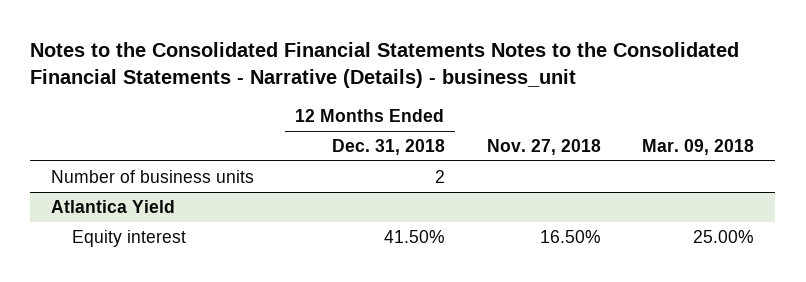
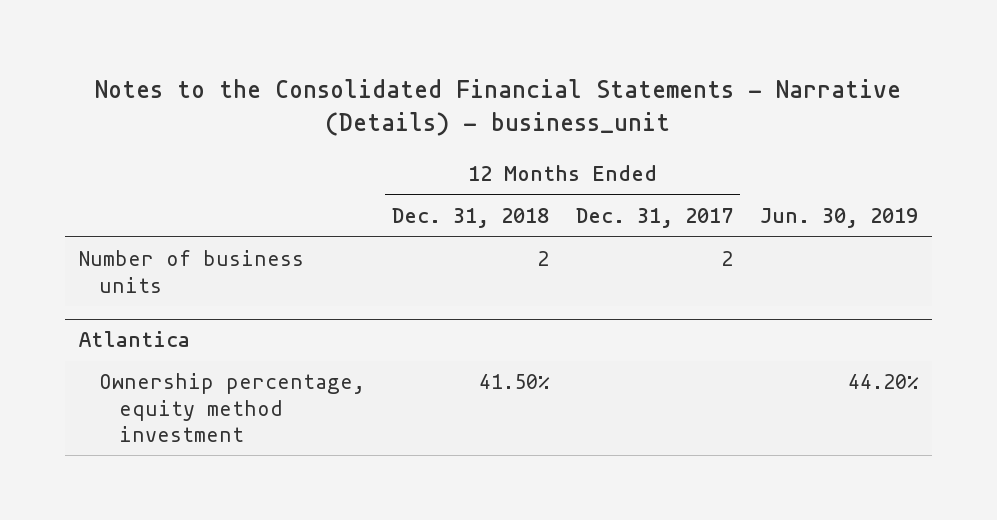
- Notes to the Consolidated Financial Statements Notes to the Consolidated Financial Statements - Narrative (Details) - business_unit
+ Notes to the Consolidated Financial Statements - Narrative (Details) - business_unit
- | 12 Months Ended Dec. 31, 2018 | Nov. 27, 2018 | Mar. 09, 2018
+ | 12 Months Ended Dec. 31, 2018 | 12 Months Ended Dec. 31, 2017 | Jun. 30, 2019
- Atlantica Yield
- Equity interest | 41.50% | 16.50% | 25.00%
+ Atlantica
+ Ownership percentage, equity method investment | 41.50% | | 44.20%

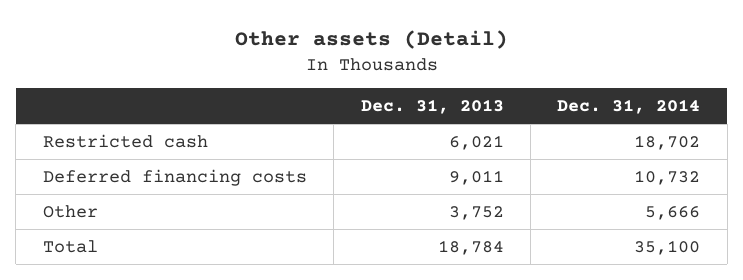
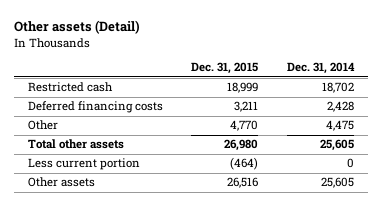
- | Dec. 31, 2013 | Dec. 31, 2014
+ | Dec. 31, 2015 | Dec. 31, 2014
- Deferred financing costs | 9,011 | 10,732
- Other | 3,752 | 5,666
- Total | 18,784 | 35,100
+ Deferred financing costs | 3,211 | 2,428
+ Other | 4,770 | 4,475
+ Total other assets | 26,980 | 25,605
+ Less current portion | (464) | 0
+ Other assets | 26,516 | 25,605

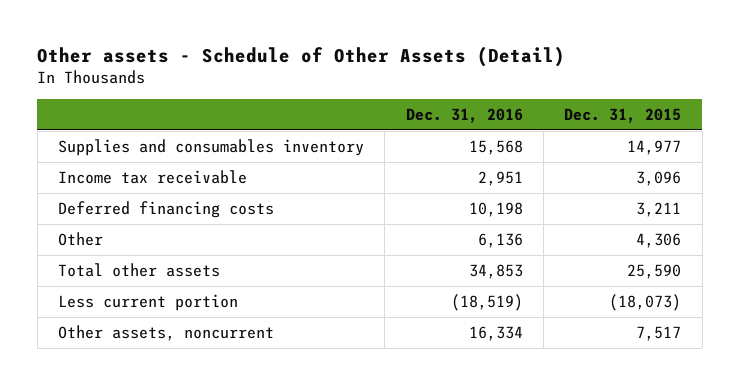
- Other assets (Detail)
+ Other assets - Schedule of Other Assets (Detail)
- | Dec. 31, 2015 | Dec. 31, 2014
+ | Dec. 31, 2016 | Dec. 31, 2015
- Restricted cash | 18,999 | 18,702
+ Supplies and consumables inventory | 15,568 | 14,977
+ Income tax receivable | 2,951 | 3,096
- Other | 4,770 | 4,475
- Total other assets | 26,980 | 25,605
- Less current portion | (464) | 0
- Other assets | 26,516 | 25,605
+ Other | 6,136 | 4,306
+ Total other assets | 34,853 | 25,590
+ Less current portion | (18,519) | (18,073)
+ Other assets, noncurrent | 16,334 | 7,517

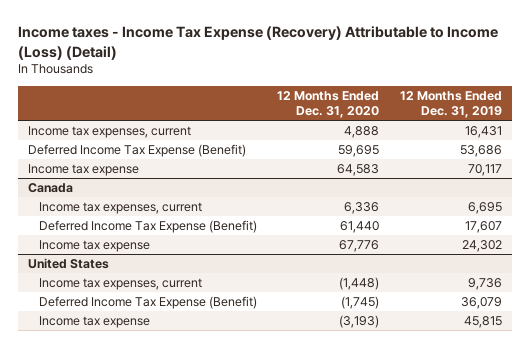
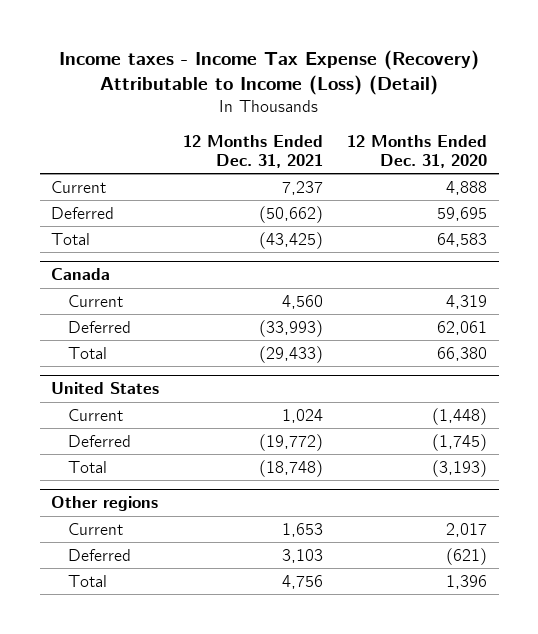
- | 12 Months Ended Dec. 31, 2020 | 12 Months Ended Dec. 31, 2019
+ | 12 Months Ended Dec. 31, 2021 | 12 Months Ended Dec. 31, 2020
- Income tax expenses, current | 4,888 | 16,431
- Deferred Income Tax Expense (Benefit) | 59,695 | 53,686
- Income tax expense | 64,583 | 70,117
+ Current | 7,237 | 4,888
+ Deferred | (50,662) | 59,695
+ Total | (43,425) | 64,583
@ Canada
- Income tax expenses, current | 6,336 | 6,695
- Deferred Income Tax Expense (Benefit) | 61,440 | 17,607
- Income tax expense | 67,776 | 24,302
+ Current | 4,560 | 4,319
+ Deferred | (33,993) | 62,061
+ Total | (29,433) | 66,380
@ United States
- Income tax expenses, current | (1,448) | 9,736
- Deferred Income Tax Expense (Benefit) | (1,745) | 36,079
- Income tax expense | (3,193) | 45,815
+ Current | 1,024 | (1,448)
+ Deferred | (19,772) | (1,745)
+ Total | (18,748) | (3,193)
+ Other regions
+ Current | 1,653 | 2,017
+ Deferred | 3,103 | (621)
+ Total | 4,756 | 1,396

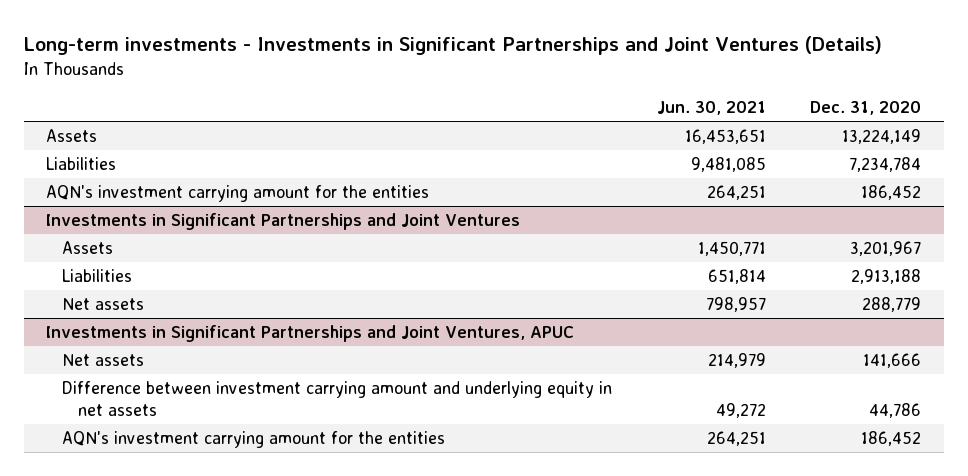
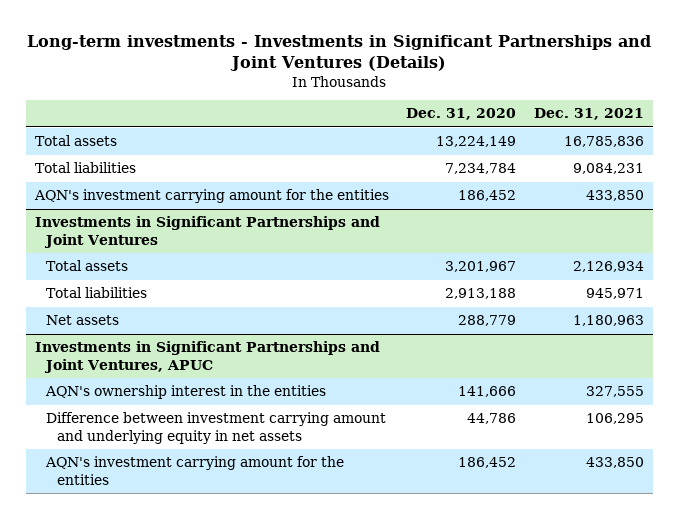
- | Jun. 30, 2021 | Dec. 31, 2020
+ | Dec. 31, 2020 | Dec. 31, 2021
- Assets | 16,453,651 | 13,224,149
- Liabilities | 9,481,085 | 7,234,784
+ Total assets | 13,224,149 | 16,785,836
+ Total liabilities | 7,234,784 | 9,084,231
@ Investments in Significant Partnerships and Joint Ventures
- Assets | 1,450,771 | 3,201,967
- Liabilities | 651,814 | 2,913,188
+ Total assets | 3,201,967 | 2,126,934
+ Total liabilities | 2,913,188 | 945,971
@ Investments in Significant Partnerships and Joint Ventures, APUC
- Net assets | 214,979 | 141,666
+ AQN's ownership interest in the entities | 141,666 | 327,555

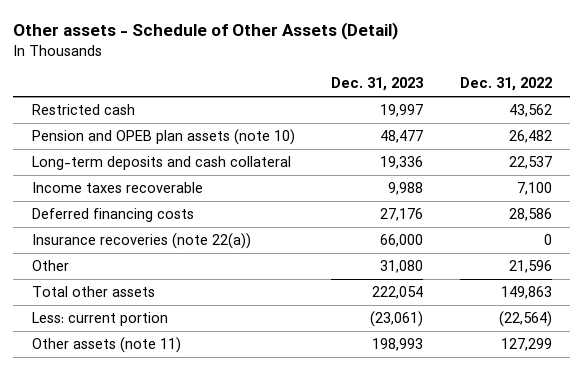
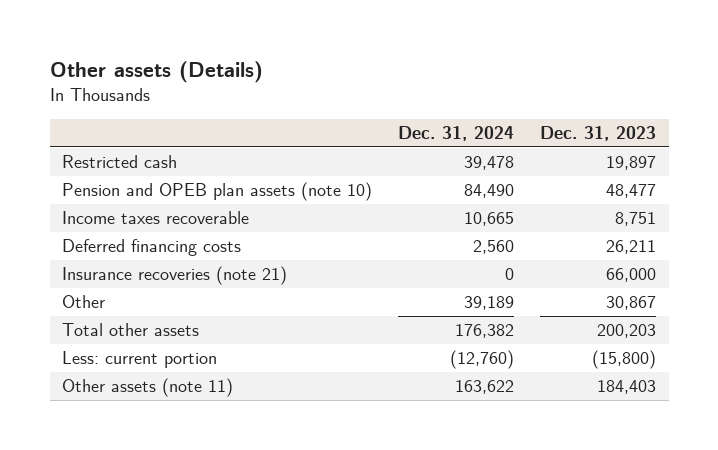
- Other assets - Schedule of Other Assets (Detail)
+ Other assets (Details)
- | Dec. 31, 2023 | Dec. 31, 2022
+ | Dec. 31, 2024 | Dec. 31, 2023
- Restricted cash | 19,997 | 43,562
+ Restricted cash | 39,478 | 19,897
- Long-term deposits and cash collateral | 19,336 | 22,537
- Income taxes recoverable | 9,988 | 7,100
- Deferred financing costs | 27,176 | 28,586
- Insurance recoveries (note 22(a)) | 66,000 | 0
- Other | 31,080 | 21,596
- Total other assets | 222,054 | 149,863
- Less: current portion | (23,061) | (22,564)
- Other assets (note 11) | 198,993 | 127,299
+ Income taxes recoverable | 10,665 | 8,751
+ Deferred financing costs | 2,560 | 26,211
+ Insurance recoveries (note 21) | 0 | 66,000
+ Other | 39,189 | 30,867
+ Total other assets | 176,382 | 200,203
+ Less: current portion | (12,760) | (15,800)
+ Other assets (note 11) | 163,622 | 184,403

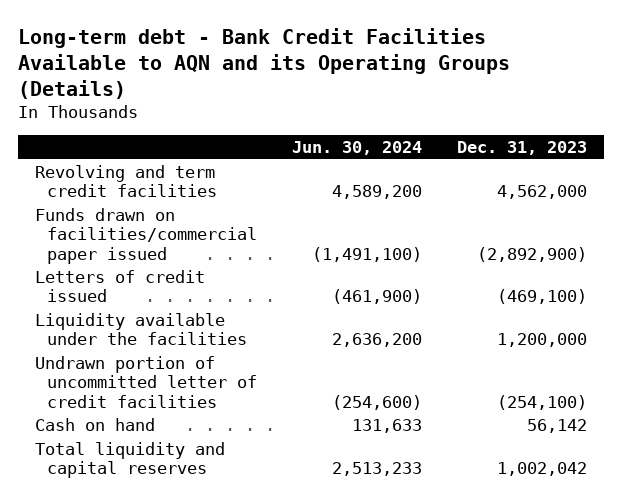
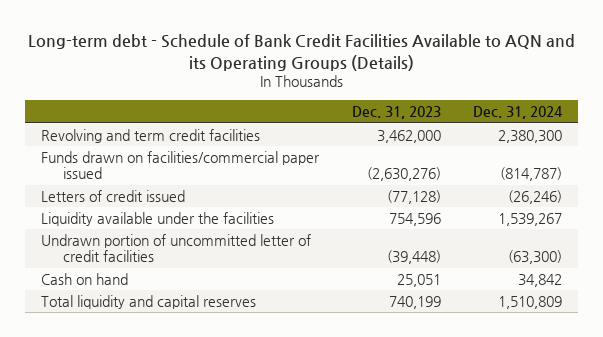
- Long-term debt - Bank Credit Facilities Available to AQN and its Operating Groups (Details)
+ Long-term debt - Schedule of Bank Credit Facilities Available to AQN and its Operating Groups (Details)
- | Jun. 30, 2024 | Dec. 31, 2023
+ | Dec. 31, 2023 | Dec. 31, 2024
- Revolving and term credit facilities | 4,589,200 | 4,562,000
- Funds drawn on facilities/commercial paper issued | (1,491,100) | (2,892,900)
- Letters of credit issued | (461,900) | (469,100)
- Liquidity available under the facilities | 2,636,200 | 1,200,000
- Undrawn portion of uncommitted letter of credit facilities | (254,600) | (254,100)
- Cash on hand | 131,633 | 56,142
- Total liquidity and capital reserves | 2,513,233 | 1,002,042
+ Revolving and term credit facilities | 3,462,000 | 2,380,300
+ Funds drawn on facilities/commercial paper issued | (2,630,276) | (814,787)
+ Letters of credit issued | (77,128) | (26,246)
+ Liquidity available under the facilities | 754,596 | 1,539,267
+ Undrawn portion of uncommitted letter of credit facilities | (39,448) | (63,300)
+ Cash on hand | 25,051 | 34,842
+ Total liquidity and capital reserves | 740,199 | 1,510,809

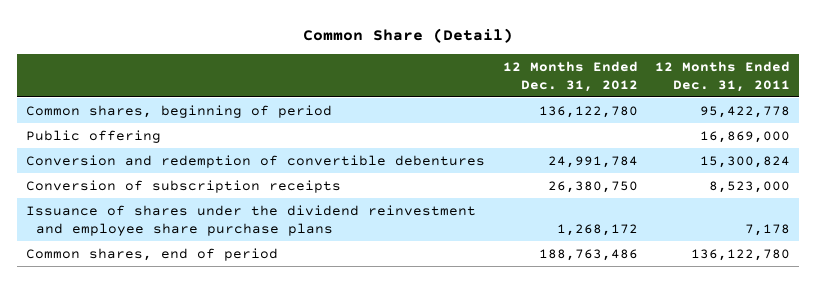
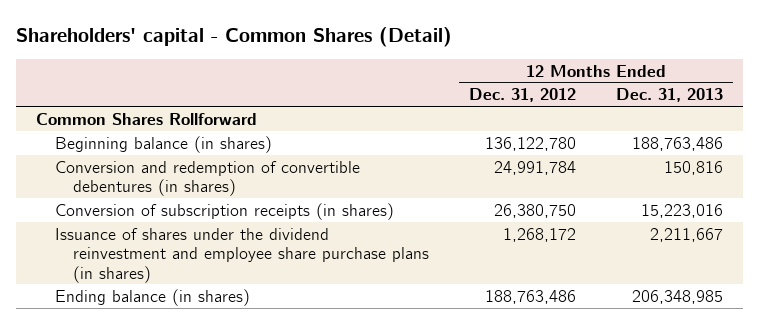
- Common Share (Detail)
+ Shareholders' capital - Common Shares (Detail)
- | 12 Months Ended Dec. 31, 2012 | 12 Months Ended Dec. 31, 2011
+ | 12 Months Ended Dec. 31, 2012 | 12 Months Ended Dec. 31, 2013
- Common shares, beginning of period | 136,122,780 | 95,422,778
- Public offering | | 16,869,000
- Conversion and redemption of convertible debentures | 24,991,784 | 15,300,824
- Conversion of subscription receipts | 26,380,750 | 8,523,000
- Issuance of shares under the dividend reinvestment and employee share purchase plans | 1,268,172 | 7,178
- Common shares, end of period | 188,763,486 | 136,122,780
+ Common Shares Rollforward
+ Beginning balance (in shares) | 136,122,780 | 188,763,486
+ Conversion and redemption of convertible debentures (in shares) | 24,991,784 | 150,816
+ Conversion of subscription receipts (in shares) | 26,380,750 | 15,223,016
+ Issuance of shares under the dividend reinvestment and employee share purchase plans (in shares) | 1,268,172 | 2,211,667
+ Ending balance (in shares) | 188,763,486 | 206,348,985

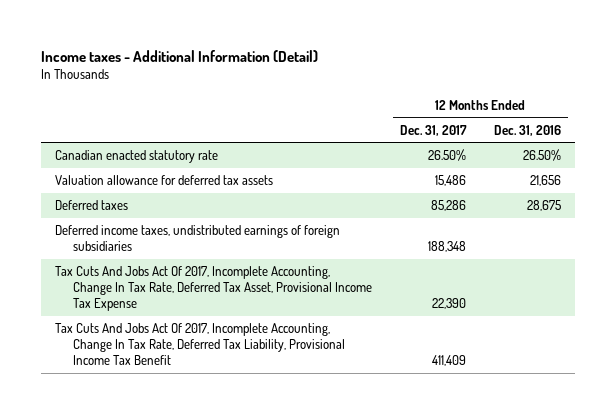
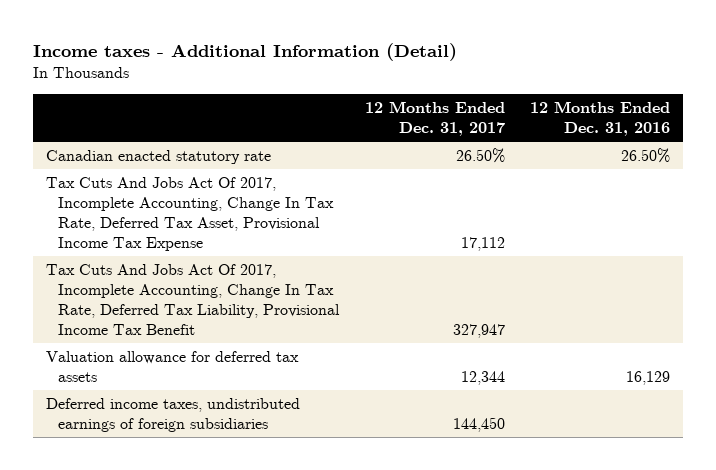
- Valuation allowance for deferred tax assets | 15,486 | 21,656
- Deferred taxes | 85,286 | 28,675
- Deferred income taxes, undistributed earnings of foreign subsidiaries | 188,348 |
- Tax Cuts And Jobs Act Of 2017, Incomplete Accounting, Change In Tax Rate, Deferred Tax Asset, Provisional Income Tax Expense | 22,390 |
- Tax Cuts And Jobs Act Of 2017, Incomplete Accounting, Change In Tax Rate, Deferred Tax Liability, Provisional Income Tax Benefit | 411,409 |
+ Tax Cuts And Jobs Act Of 2017, Incomplete Accounting, Change In Tax Rate, Deferred Tax Asset, Provisional Income Tax Expense | 17,112 |
+ Tax Cuts And Jobs Act Of 2017, Incomplete Accounting, Change In Tax Rate, Deferred Tax Liability, Provisional Income Tax Benefit | 327,947 |
+ Valuation allowance for deferred tax assets | 12,344 | 16,129
+ Deferred income taxes, undistributed earnings of foreign subsidiaries | 144,450 |

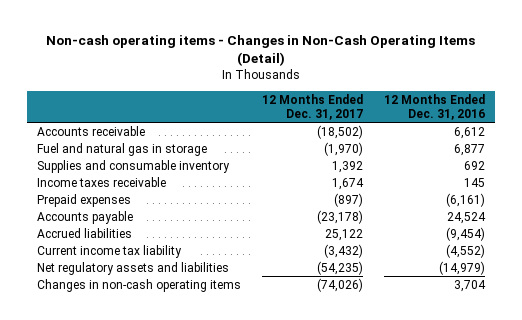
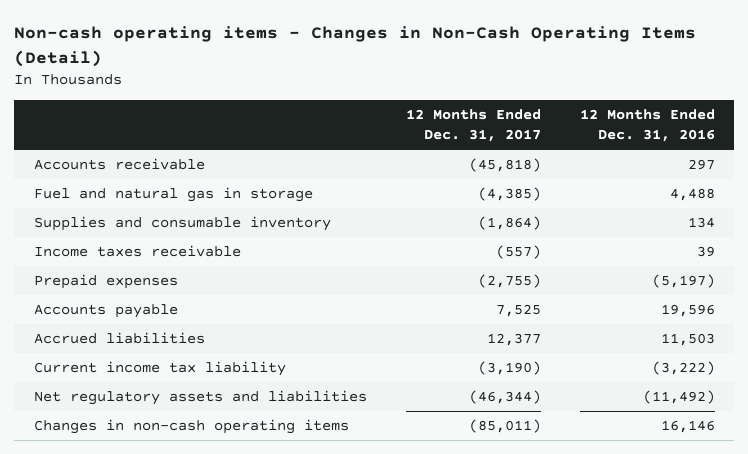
- Accounts receivable | (18,502) | 6,612
- Fuel and natural gas in storage | (1,970) | 6,877
- Supplies and consumable inventory | 1,392 | 692
- Income taxes receivable | 1,674 | 145
- Prepaid expenses | (897) | (6,161)
- Accounts payable | (23,178) | 24,524
- Accrued liabilities | 25,122 | (9,454)
- Current income tax liability | (3,432) | (4,552)
- Net regulatory assets and liabilities | (54,235) | (14,979)
- Changes in non-cash operating items | (74,026) | 3,704
+ Accounts receivable | (45,818) | 297
+ Fuel and natural gas in storage | (4,385) | 4,488
+ Supplies and consumable inventory | (1,864) | 134
+ Income taxes receivable | (557) | 39
+ Prepaid expenses | (2,755) | (5,197)
+ Accounts payable | 7,525 | 19,596
+ Accrued liabilities | 12,377 | 11,503
+ Current income tax liability | (3,190) | (3,222)
+ Net regulatory assets and liabilities | (46,344) | (11,492)
+ Changes in non-cash operating items | (85,011) | 16,146

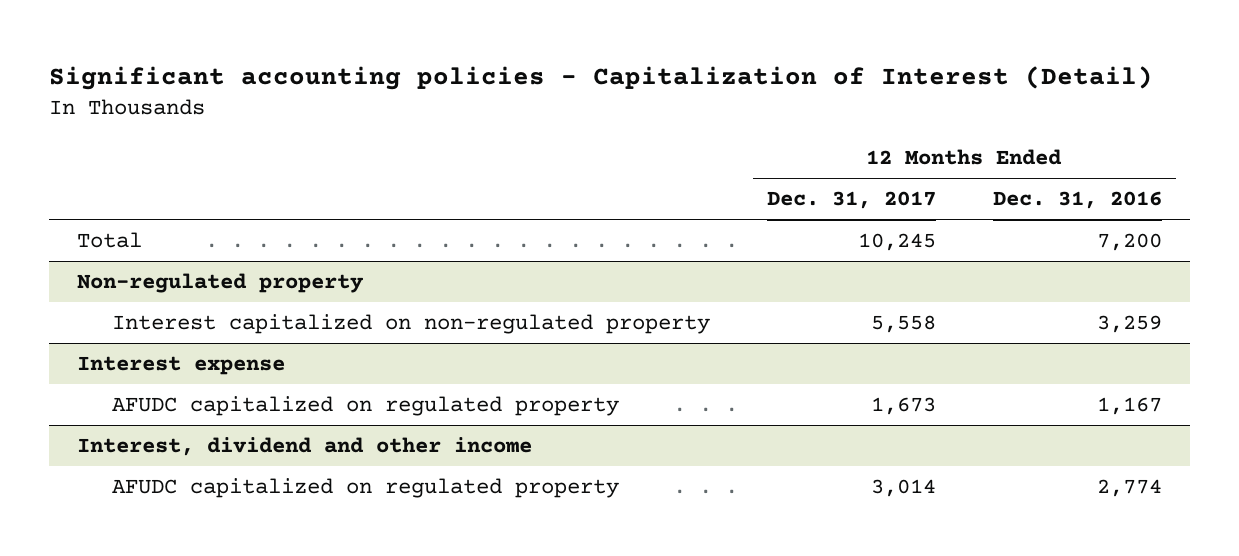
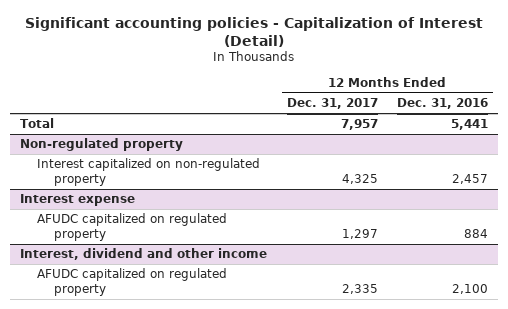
- Total | 10,245 | 7,200
+ Total | 7,957 | 5,441
@ Non-regulated property
- Interest capitalized on non-regulated property | 5,558 | 3,259
+ Interest capitalized on non-regulated property | 4,325 | 2,457
@ Interest expense
- AFUDC capitalized on regulated property | 1,673 | 1,167
+ AFUDC capitalized on regulated property | 1,297 | 884
@ Interest, dividend and other income
- AFUDC capitalized on regulated property | 3,014 | 2,774
+ AFUDC capitalized on regulated property | 2,335 | 2,100

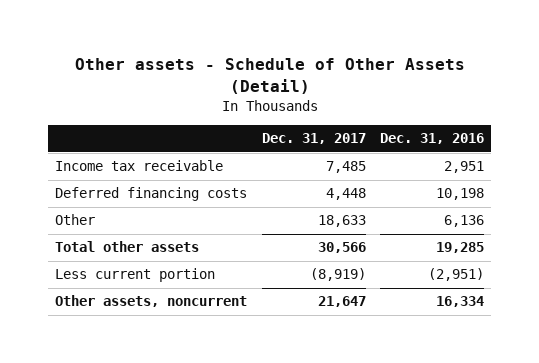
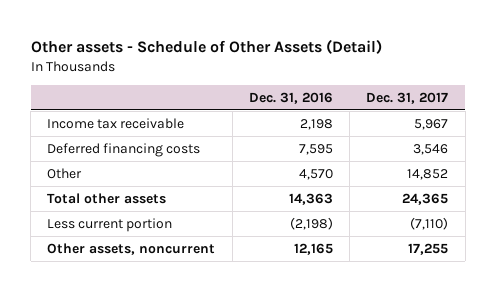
- | Dec. 31, 2017 | Dec. 31, 2016
+ | Dec. 31, 2016 | Dec. 31, 2017
- Income tax receivable | 7,485 | 2,951
- Deferred financing costs | 4,448 | 10,198
- Other | 18,633 | 6,136
- Total other assets | 30,566 | 19,285
- Less current portion | (8,919) | (2,951)
- Other assets, noncurrent | 21,647 | 16,334
+ Income tax receivable | 2,198 | 5,967
+ Deferred financing costs | 7,595 | 3,546
+ Other | 4,570 | 14,852
+ Total other assets | 14,363 | 24,365
+ Less current portion | (2,198) | (7,110)
+ Other assets, noncurrent | 12,165 | 17,255

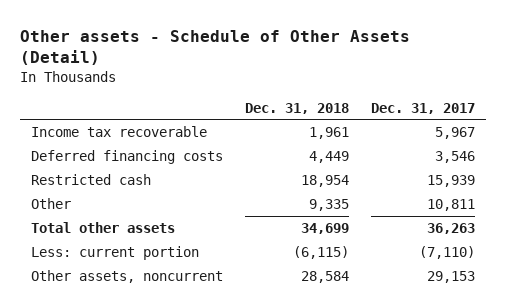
- | Dec. 31, 2016 | Dec. 31, 2017
+ | Dec. 31, 2018 | Dec. 31, 2017
- Income tax receivable | 2,198 | 5,967
+ Income tax recoverable | 1,961 | 5,967
- Other | 4,570 | 14,852
- Total other assets | 14,363 | 24,365
- Less current portion | (2,198) | (7,110)
- Other assets, noncurrent | 12,165 | 17,255
+ Restricted cash | 18,954 | 15,939
+ Other | 9,335 | 10,811
+ Total other assets | 34,699 | 36,263
+ Less: current portion | (6,115) | (7,110)
+ Other assets, noncurrent | 28,584 | 29,153

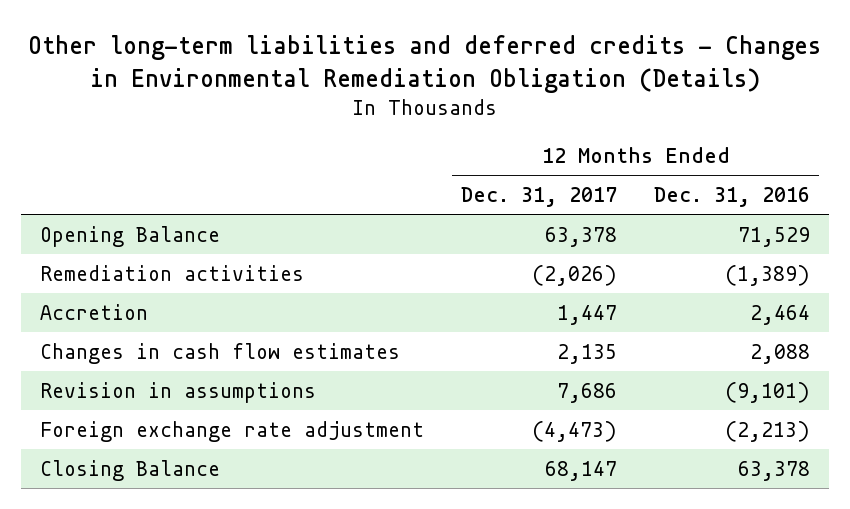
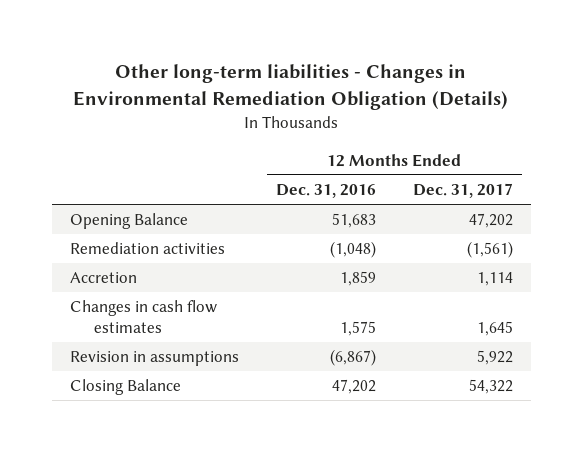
- Other long-term liabilities and deferred credits - Changes in Environmental Remediation Obligation (Details)
+ Other long-term liabilities - Changes in Environmental Remediation Obligation (Details)
- | 12 Months Ended Dec. 31, 2017 | 12 Months Ended Dec. 31, 2016
+ | 12 Months Ended Dec. 31, 2016 | 12 Months Ended Dec. 31, 2017
- Opening Balance | 63,378 | 71,529
- Remediation activities | (2,026) | (1,389)
- Accretion | 1,447 | 2,464
- Changes in cash flow estimates | 2,135 | 2,088
- Revision in assumptions | 7,686 | (9,101)
- Foreign exchange rate adjustment | (4,473) | (2,213)
- Closing Balance | 68,147 | 63,378
+ Opening Balance | 51,683 | 47,202
+ Remediation activities | (1,048) | (1,561)
+ Accretion | 1,859 | 1,114
+ Changes in cash flow estimates | 1,575 | 1,645
+ Revision in assumptions | (6,867) | 5,922
+ Closing Balance | 47,202 | 54,322

